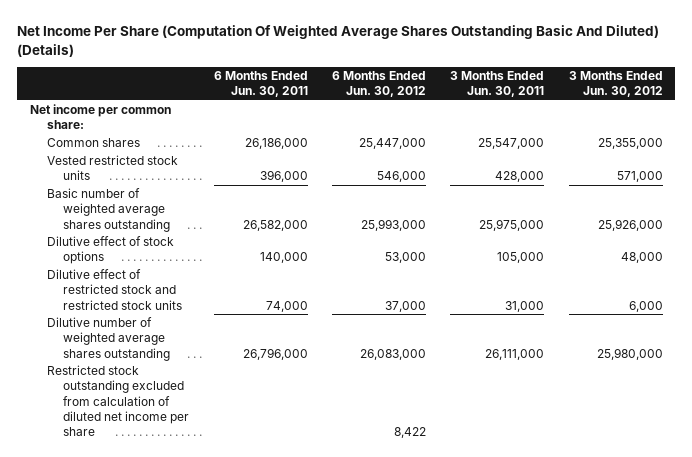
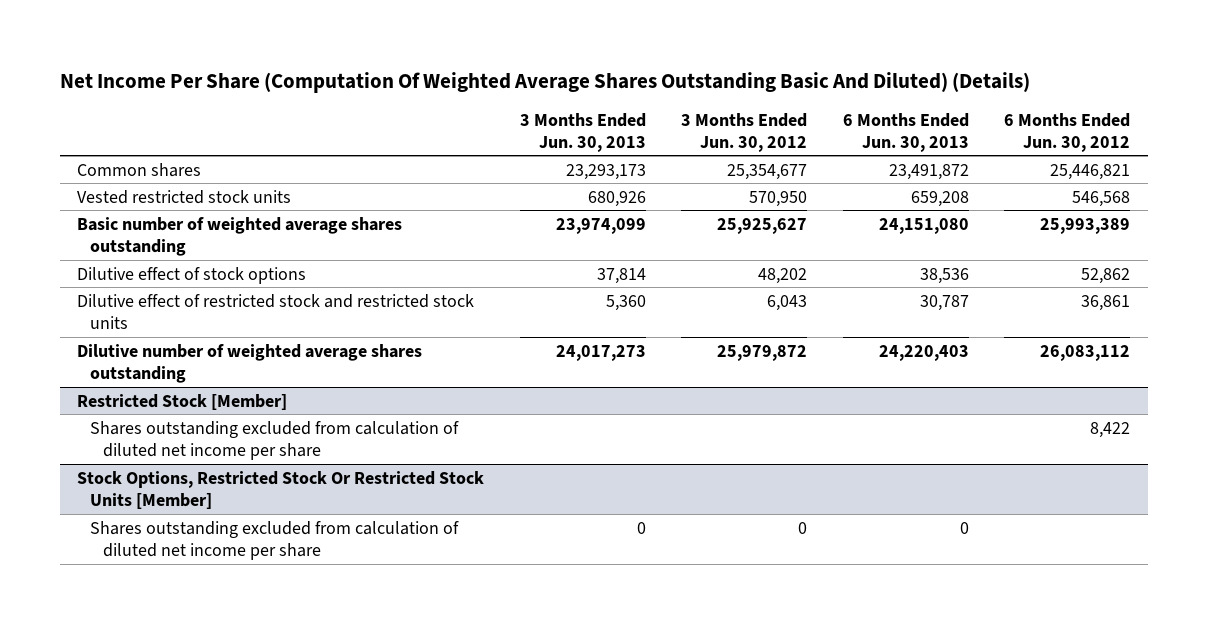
- | 6 Months Ended Jun. 30, 2011 | 6 Months Ended Jun. 30, 2012 | 3 Months Ended Jun. 30, 2011 | 3 Months Ended Jun. 30, 2012
+ | 3 Months Ended Jun. 30, 2013 | 3 Months Ended Jun. 30, 2012 | 6 Months Ended Jun. 30, 2013 | 6 Months Ended Jun. 30, 2012
- Net income per common share:
- Common shares | 26,186,000 | 25,447,000 | 25,547,000 | 25,355,000
- Vested restricted stock units | 396,000 | 546,000 | 428,000 | 571,000
- Basic number of weighted average shares outstanding | 26,582,000 | 25,993,000 | 25,975,000 | 25,926,000
- Dilutive effect of stock options | 140,000 | 53,000 | 105,000 | 48,000
- Dilutive effect of restricted stock and restricted stock units | 74,000 | 37,000 | 31,000 | 6,000
- Dilutive number of weighted average shares outstanding | 26,796,000 | 26,083,000 | 26,111,000 | 25,980,000
- Restricted stock outstanding excluded from calculation of diluted net income per share | | 8,422 | |
+ Common shares | 23,293,173 | 25,354,677 | 23,491,872 | 25,446,821
+ Vested restricted stock units | 680,926 | 570,950 | 659,208 | 546,568
+ Basic number of weighted average shares outstanding | 23,974,099 | 25,925,627 | 24,151,080 | 25,993,389
+ Dilutive effect of stock options | 37,814 | 48,202 | 38,536 | 52,862
+ Dilutive effect of restricted stock and restricted stock units | 5,360 | 6,043 | 30,787 | 36,861
+ Dilutive number of weighted average shares outstanding | 24,017,273 | 25,979,872 | 24,220,403 | 26,083,112
+ Restricted Stock [Member]
+ Shares outstanding excluded from calculation of diluted net income per share | | | | 8,422
+ Stock Options, Restricted Stock Or Restricted Stock Units [Member]
+ Shares outstanding excluded from calculation of diluted net income per share | 0 | 0 | 0 |

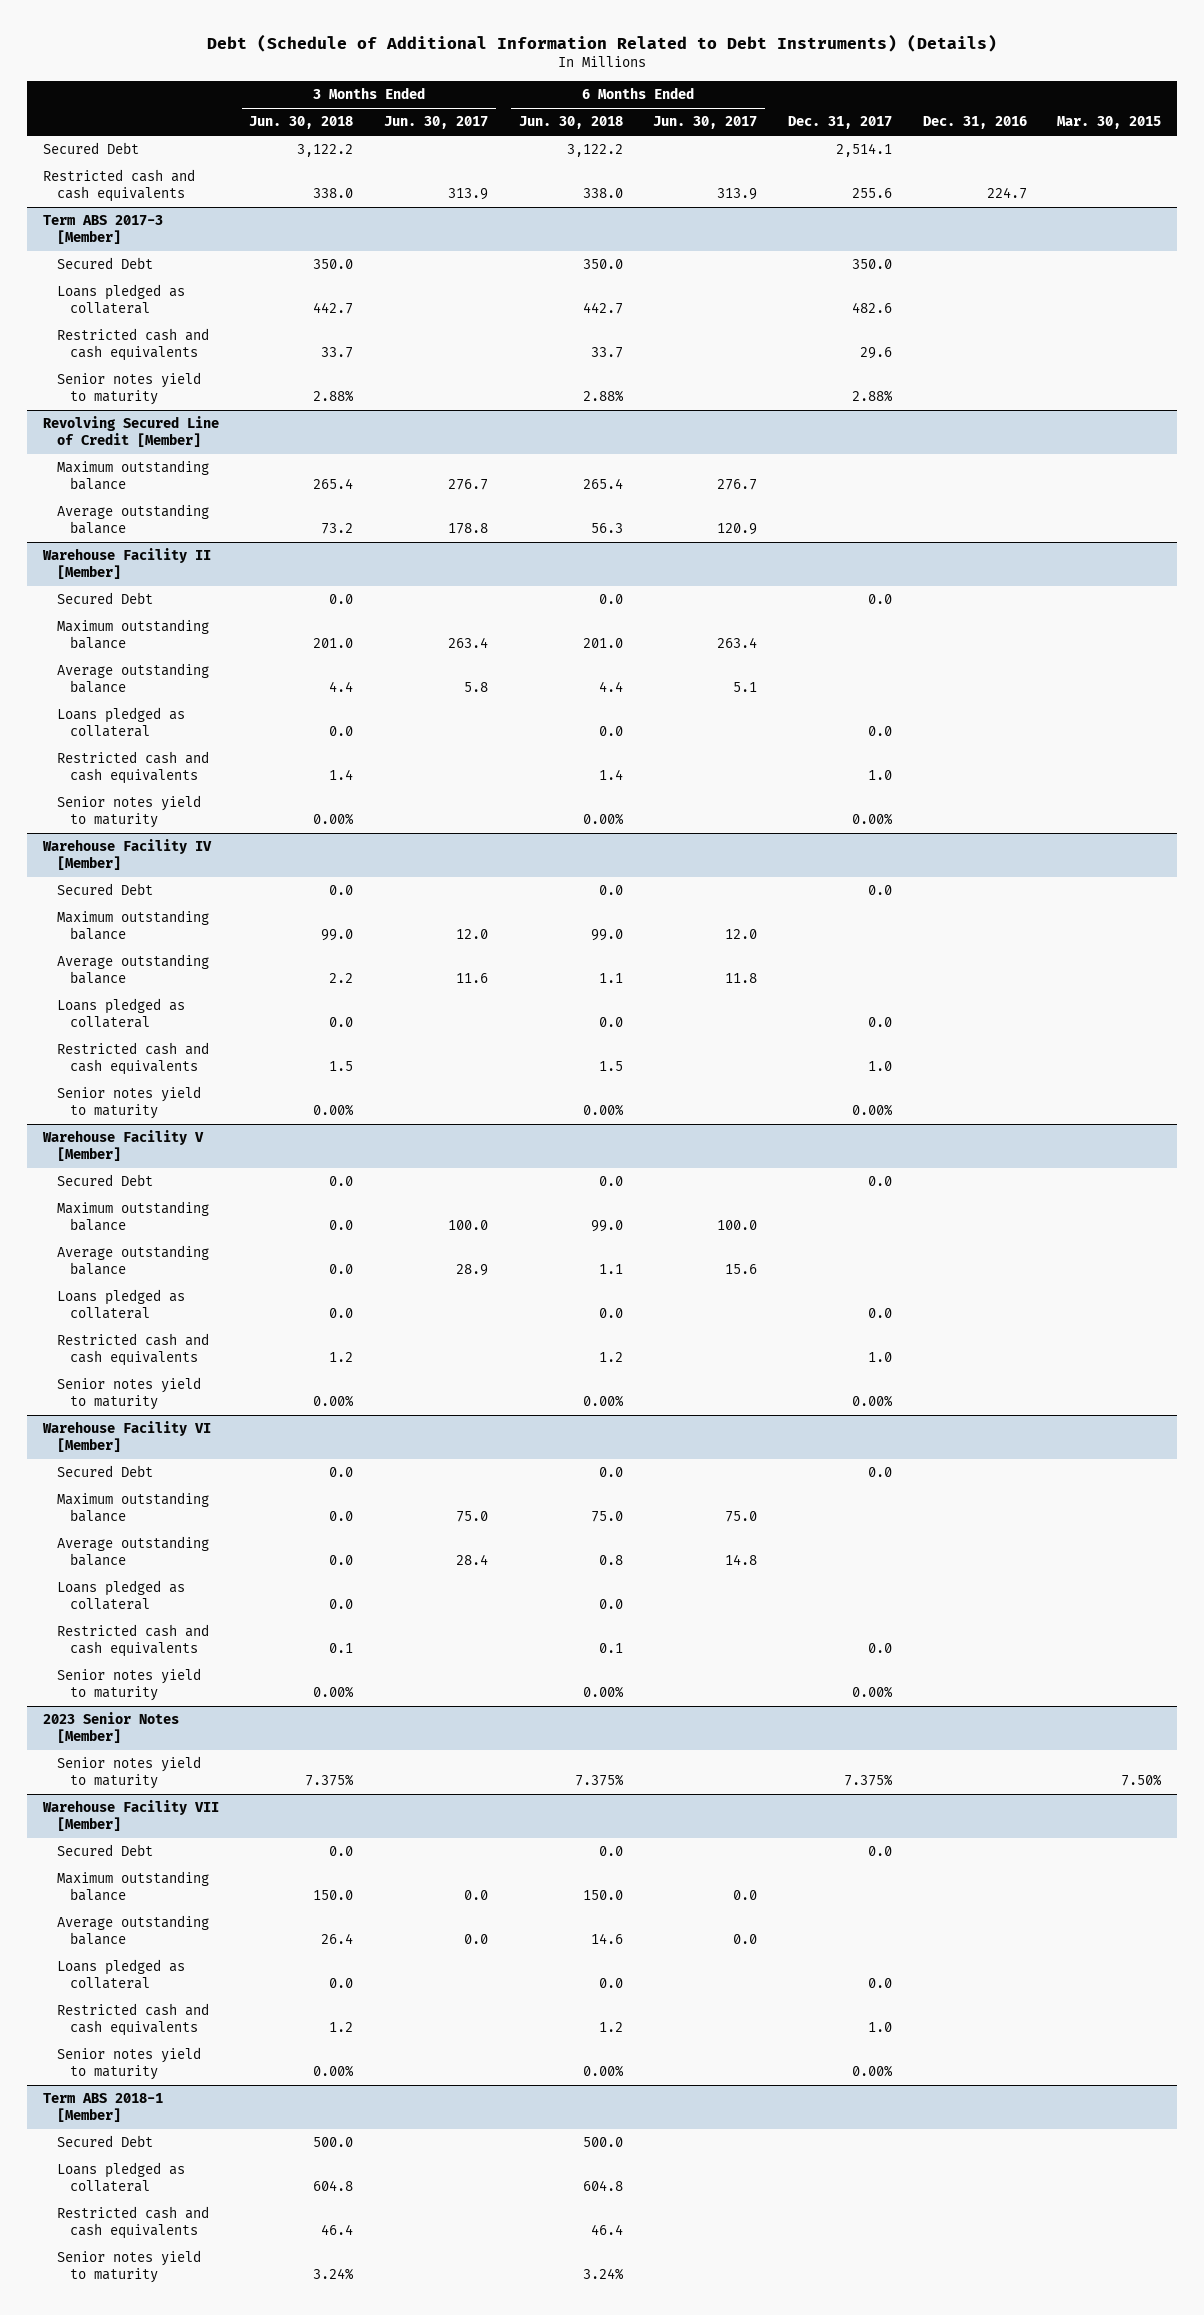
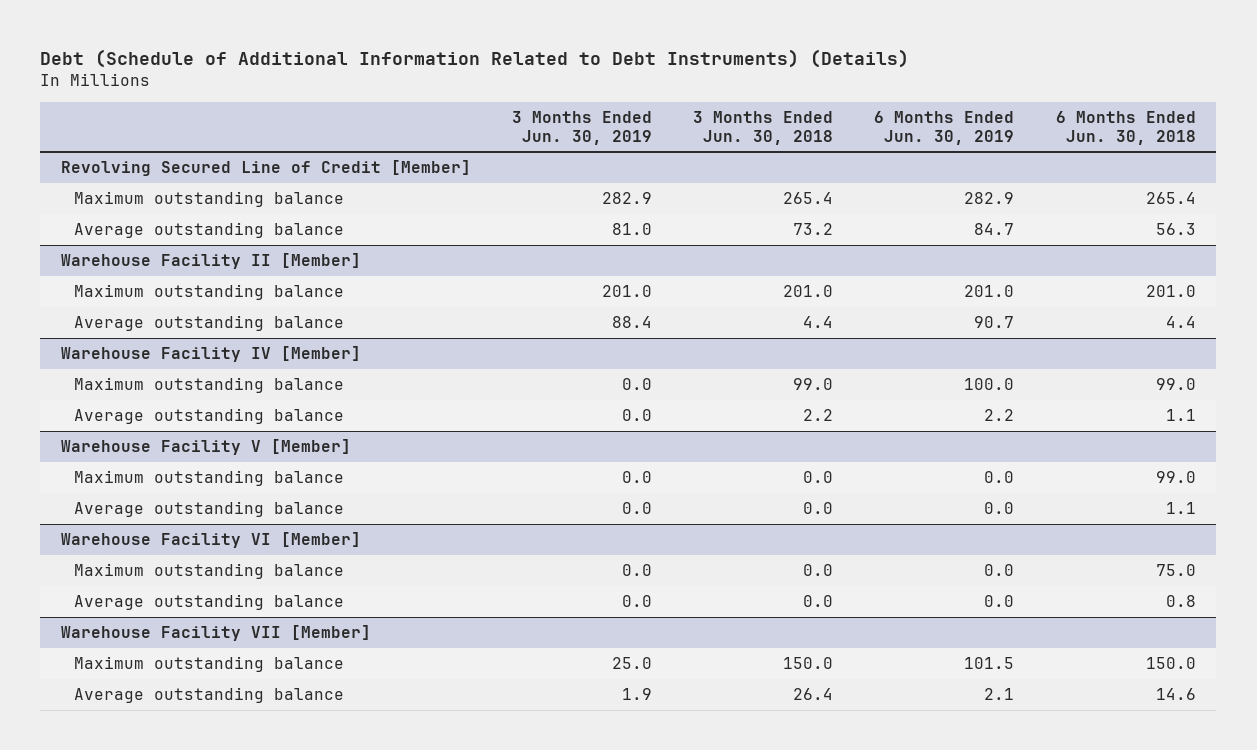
- | 3 Months Ended Jun. 30, 2018 | 3 Months Ended Jun. 30, 2017 | 6 Months Ended Jun. 30, 2018 | 6 Months Ended Jun. 30, 2017 | Dec. 31, 2017 | Dec. 31, 2016 | Mar. 30, 2015
+ | 3 Months Ended Jun. 30, 2019 | 3 Months Ended Jun. 30, 2018 | 6 Months Ended Jun. 30, 2019 | 6 Months Ended Jun. 30, 2018
- Secured Debt | 3,122.2 | | 3,122.2 | | 2,514.1 | |
- Restricted cash and cash equivalents | 338.0 | 313.9 | 338.0 | 313.9 | 255.6 | 224.7 |
- Term ABS 2017-3 [Member]
- Secured Debt | 350.0 | | 350.0 | | 350.0 | |
- Loans pledged as collateral | 442.7 | | 442.7 | | 482.6 | |
- Restricted cash and cash equivalents | 33.7 | | 33.7 | | 29.6 | |
- Senior notes yield to maturity | 2.88% | | 2.88% | | 2.88% | |
@ Warehouse Facility II [Member]
- Secured Debt | 0.0 | | 0.0 | | 0.0 | |
- Loans pledged as collateral | 0.0 | | 0.0 | | 0.0 | |
- Restricted cash and cash equivalents | 1.4 | | 1.4 | | 1.0 | |
- Senior notes yield to maturity | 0.00% | | 0.00% | | 0.00% | |
@ Warehouse Facility IV [Member]
- Secured Debt | 0.0 | | 0.0 | | 0.0 | |
- Loans pledged as collateral | 0.0 | | 0.0 | | 0.0 | |
- Restricted cash and cash equivalents | 1.5 | | 1.5 | | 1.0 | |
- Senior notes yield to maturity | 0.00% | | 0.00% | | 0.00% | |
@ Warehouse Facility V [Member]
- Secured Debt | 0.0 | | 0.0 | | 0.0 | |
- Loans pledged as collateral | 0.0 | | 0.0 | | 0.0 | |
- Restricted cash and cash equivalents | 1.2 | | 1.2 | | 1.0 | |
- Senior notes yield to maturity | 0.00% | | 0.00% | | 0.00% | |
@ Warehouse Facility VI [Member]
- Secured Debt | 0.0 | | 0.0 | | 0.0 | |
- Loans pledged as collateral | 0.0 | | 0.0 | | | |
- Restricted cash and cash equivalents | 0.1 | | 0.1 | | 0.0 | |
- Senior notes yield to maturity | 0.00% | | 0.00% | | 0.00% | |
- 2023 Senior Notes [Member]
- Senior notes yield to maturity | 7.375% | | 7.375% | | 7.375% | | 7.50%
@ Warehouse Facility VII [Member]
- Secured Debt | 0.0 | | 0.0 | | 0.0 | |
- Loans pledged as collateral | 0.0 | | 0.0 | | 0.0 | |
- Restricted cash and cash equivalents | 1.2 | | 1.2 | | 1.0 | |
- Senior notes yield to maturity | 0.00% | | 0.00% | | 0.00% | |
- Term ABS 2018-1 [Member]
- Secured Debt | 500.0 | | 500.0 | | | |
- Loans pledged as collateral | 604.8 | | 604.8 | | | |
- Restricted cash and cash equivalents | 46.4 | | 46.4 | | | |
- Senior notes yield to maturity | 3.24% | | 3.24% | | | |

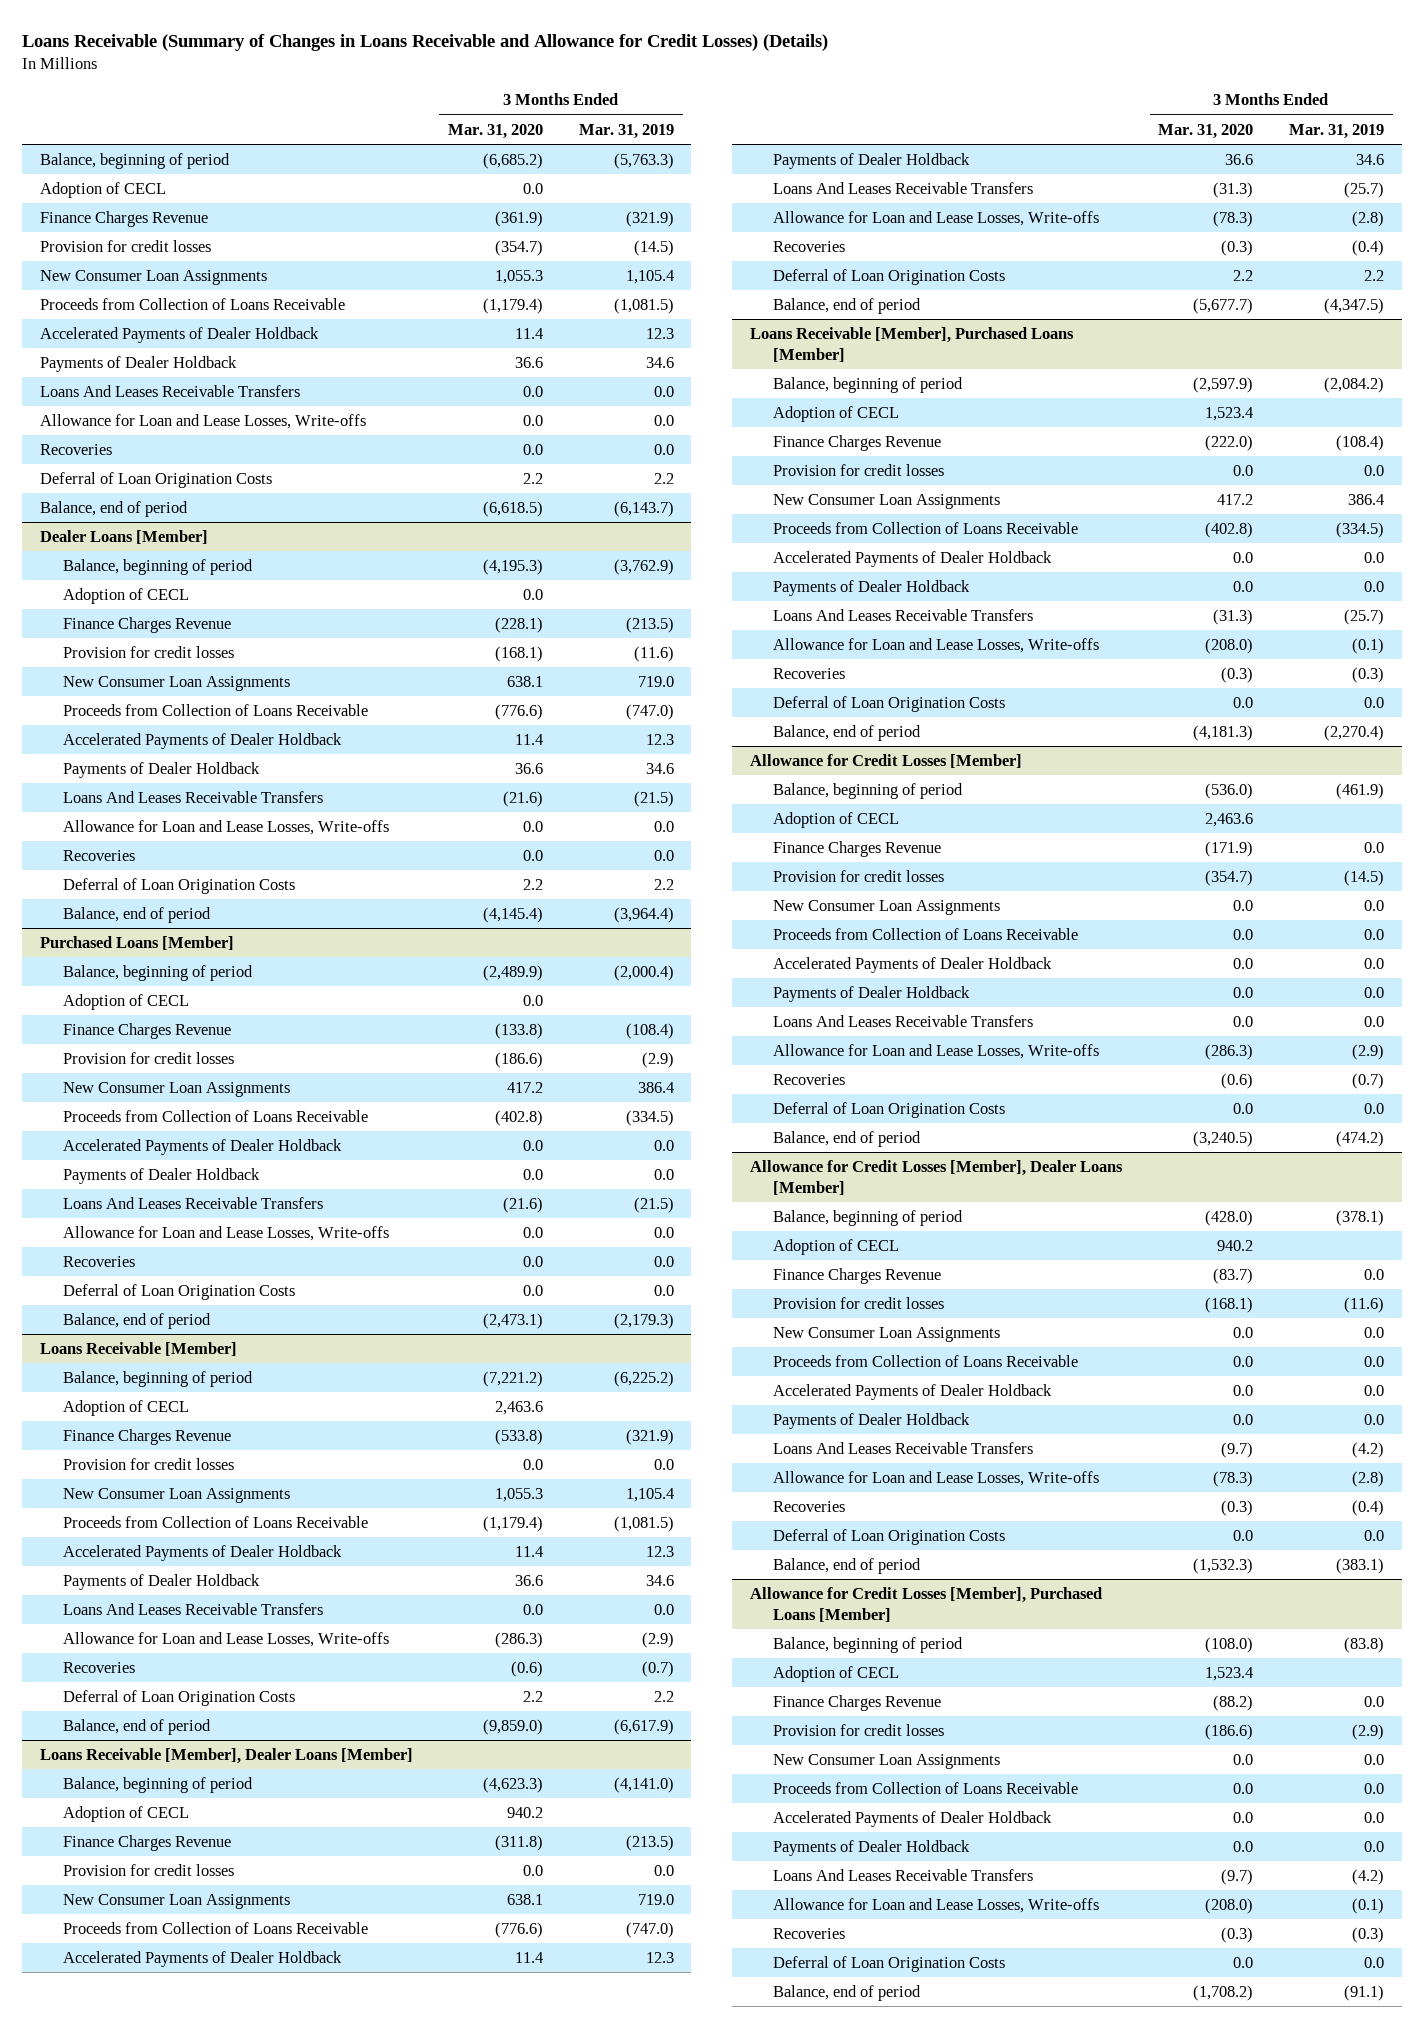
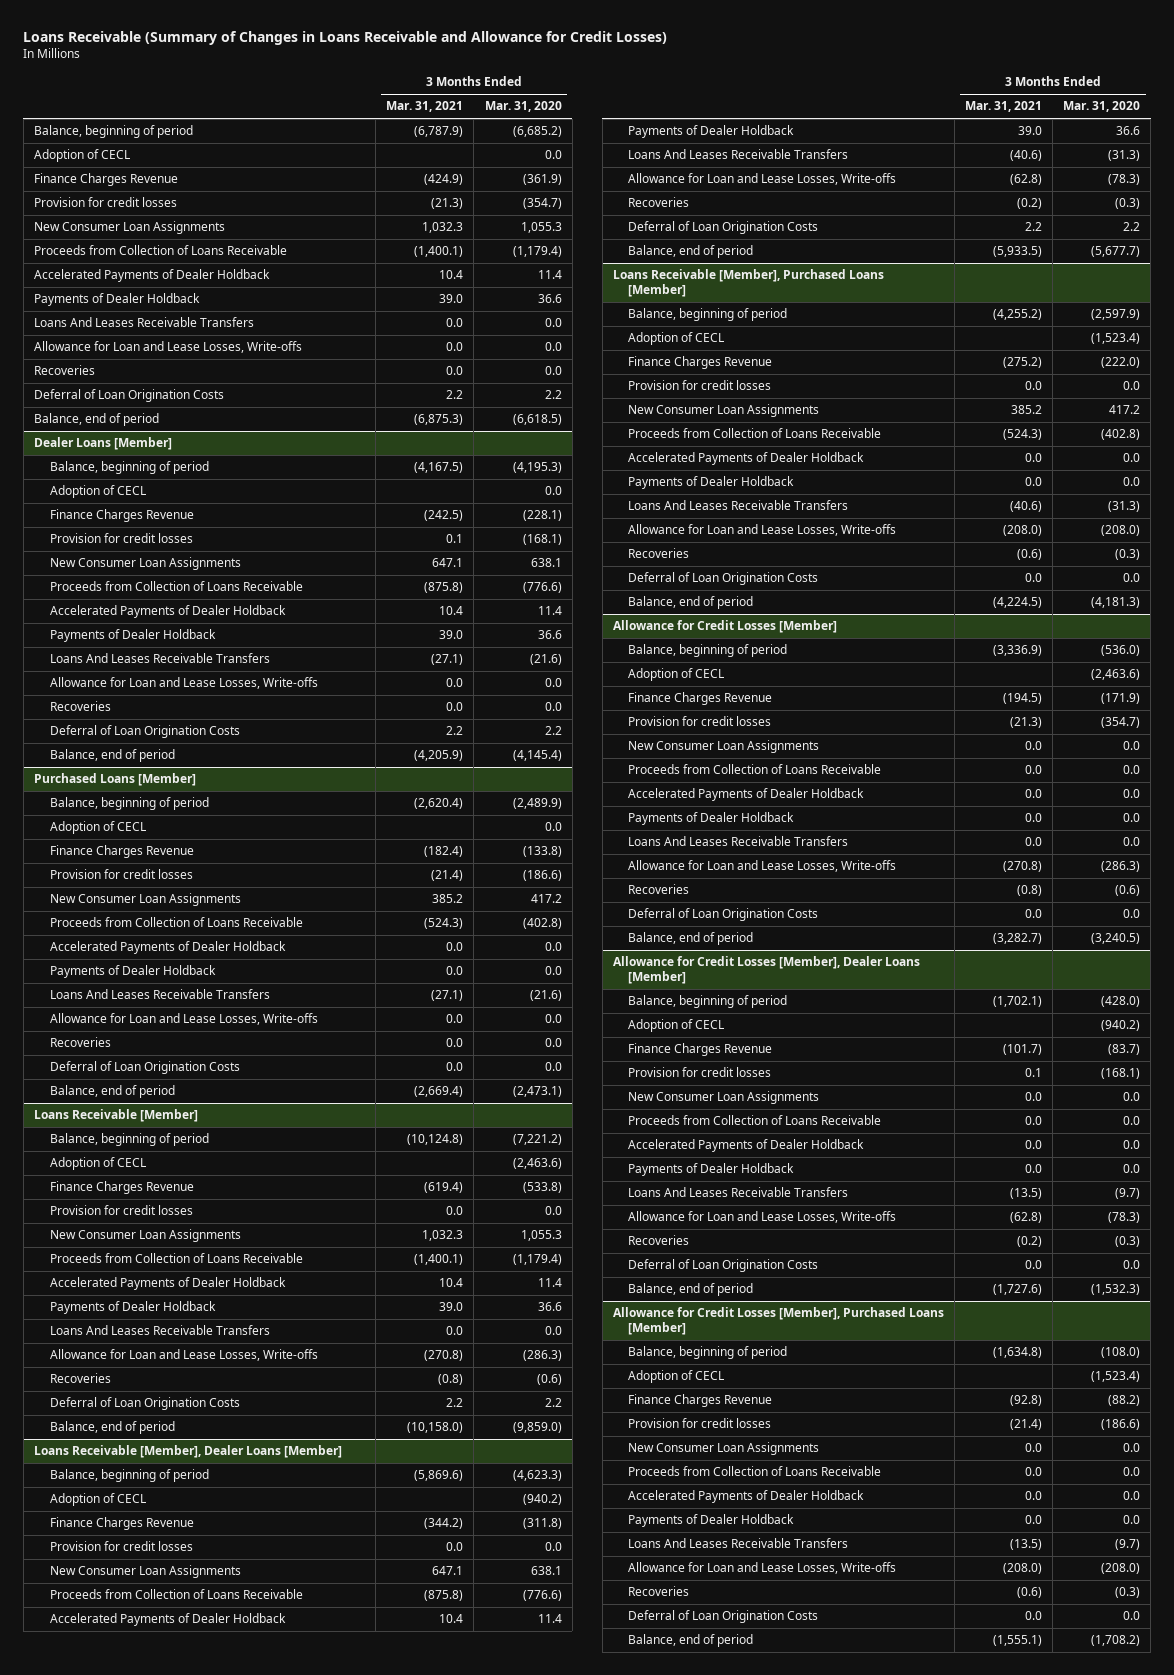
- Loans Receivable (Summary of Changes in Loans Receivable and Allowance for Credit Losses) (Details)
+ Loans Receivable (Summary of Changes in Loans Receivable and Allowance for Credit Losses)
- | 3 Months Ended Mar. 31, 2020 | 3 Months Ended Mar. 31, 2019
+ | 3 Months Ended Mar. 31, 2021 | 3 Months Ended Mar. 31, 2020
@ Loans Receivable [Member]
- Adoption of CECL | 2,463.6 |
+ Adoption of CECL | | (2,463.6)
@ Loans Receivable [Member], Dealer Loans [Member]
- Adoption of CECL | 940.2 |
+ Adoption of CECL | | (940.2)
@ Loans Receivable [Member], Purchased Loans [Member]
- Adoption of CECL | 1,523.4 |
+ Adoption of CECL | | (1,523.4)
@ Allowance for Credit Losses [Member]
- Adoption of CECL | 2,463.6 |
+ Adoption of CECL | | (2,463.6)
@ Allowance for Credit Losses [Member], Dealer Loans [Member]
- Adoption of CECL | 940.2 |
+ Adoption of CECL | | (940.2)
@ Allowance for Credit Losses [Member], Purchased Loans [Member]
- Adoption of CECL | 1,523.4 |
+ Adoption of CECL | | (1,523.4)

